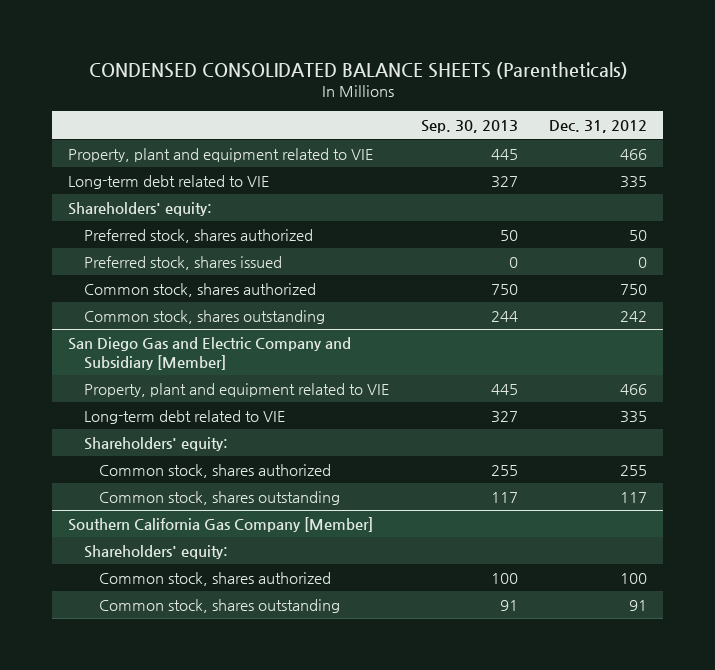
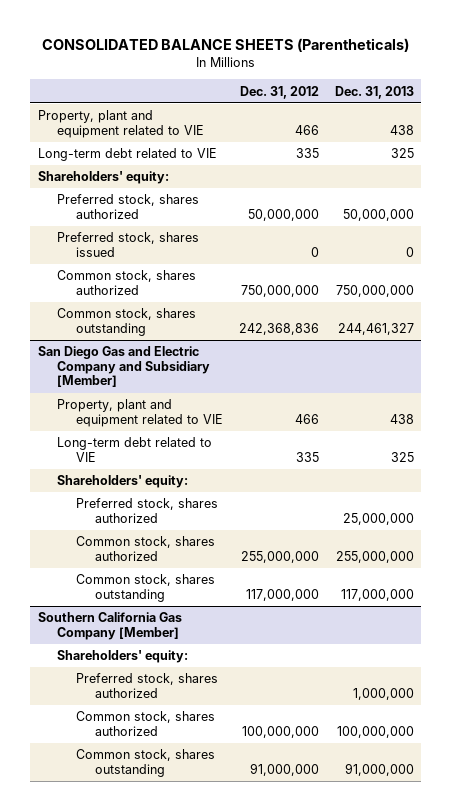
- CONDENSED CONSOLIDATED BALANCE SHEETS (Parentheticals)
+ CONSOLIDATED BALANCE SHEETS (Parentheticals)
- | Sep. 30, 2013 | Dec. 31, 2012
+ | Dec. 31, 2012 | Dec. 31, 2013
- Preferred stock, shares authorized | 50 | 50
+ Preferred stock, shares authorized | 50,000,000 | 50,000,000
- Common stock, shares authorized | 750 | 750
- Common stock, shares outstanding | 244 | 242
+ Common stock, shares authorized | 750,000,000 | 750,000,000
+ Common stock, shares outstanding | 242,368,836 | 244,461,327
@ San Diego Gas and Electric Company and Subsidiary [Member]
- Common stock, shares authorized | 255 | 255
- Common stock, shares outstanding | 117 | 117
+ Preferred stock, shares authorized | | 25,000,000
+ Common stock, shares authorized | 255,000,000 | 255,000,000
+ Common stock, shares outstanding | 117,000,000 | 117,000,000
@ Southern California Gas Company [Member]
- Common stock, shares authorized | 100 | 100
- Common stock, shares outstanding | 91 | 91
+ Preferred stock, shares authorized | | 1,000,000
+ Common stock, shares authorized | 100,000,000 | 100,000,000
+ Common stock, shares outstanding | 91,000,000 | 91,000,000

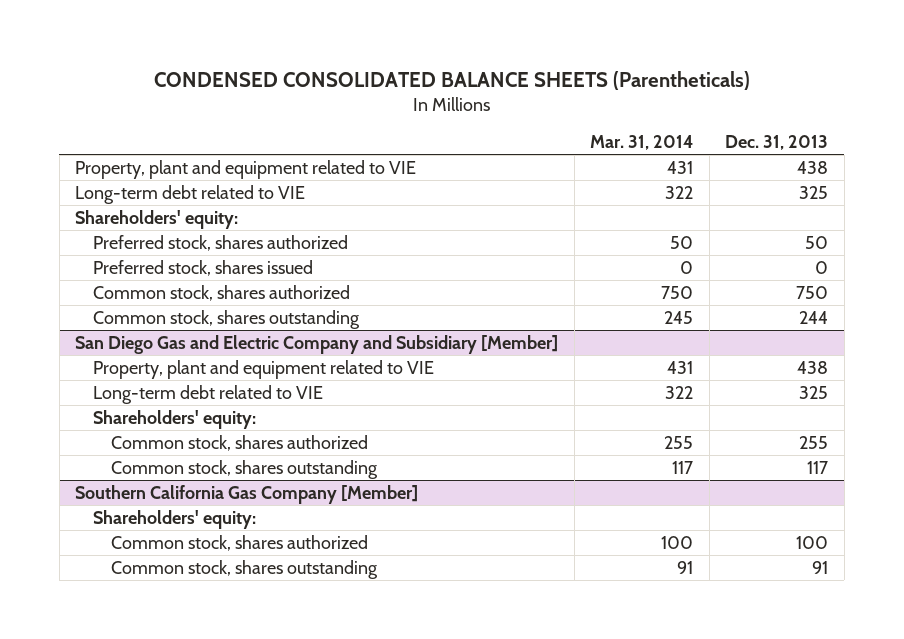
- CONSOLIDATED BALANCE SHEETS (Parentheticals)
+ CONDENSED CONSOLIDATED BALANCE SHEETS (Parentheticals)
- | Dec. 31, 2012 | Dec. 31, 2013
+ | Mar. 31, 2014 | Dec. 31, 2013
- Preferred stock, shares authorized | 50,000,000 | 50,000,000
+ Preferred stock, shares authorized | 50 | 50
- Common stock, shares authorized | 750,000,000 | 750,000,000
- Common stock, shares outstanding | 242,368,836 | 244,461,327
+ Common stock, shares authorized | 750 | 750
+ Common stock, shares outstanding | 245 | 244
@ San Diego Gas and Electric Company and Subsidiary [Member]
- Preferred stock, shares authorized | | 25,000,000
- Common stock, shares authorized | 255,000,000 | 255,000,000
- Common stock, shares outstanding | 117,000,000 | 117,000,000
+ Common stock, shares authorized | 255 | 255
+ Common stock, shares outstanding | 117 | 117
@ Southern California Gas Company [Member]
- Preferred stock, shares authorized | | 1,000,000
- Common stock, shares authorized | 100,000,000 | 100,000,000
- Common stock, shares outstanding | 91,000,000 | 91,000,000
+ Common stock, shares authorized | 100 | 100
+ Common stock, shares outstanding | 91 | 91

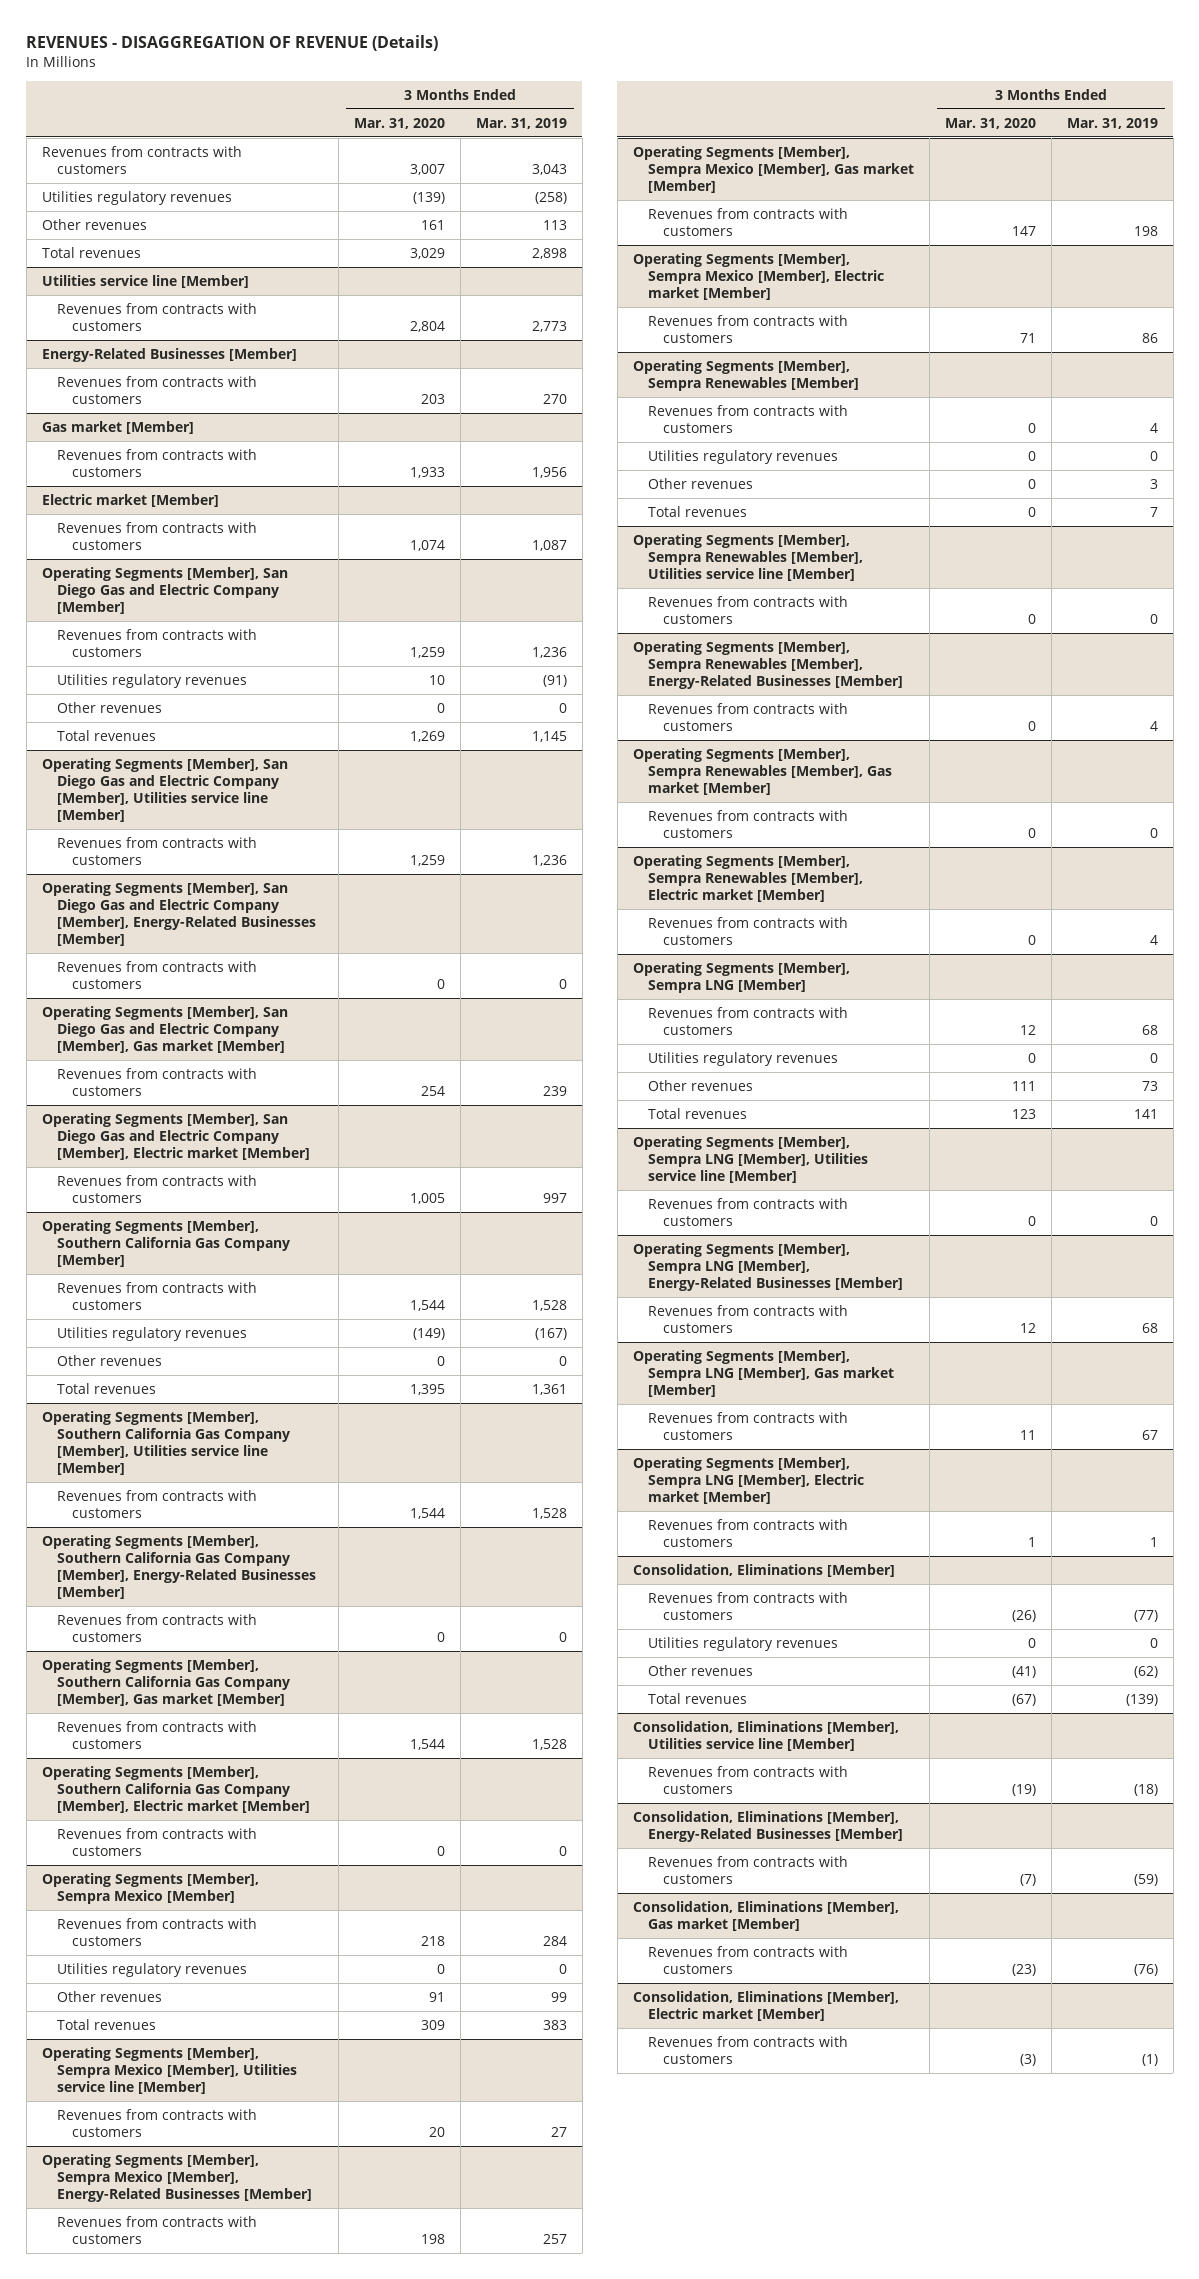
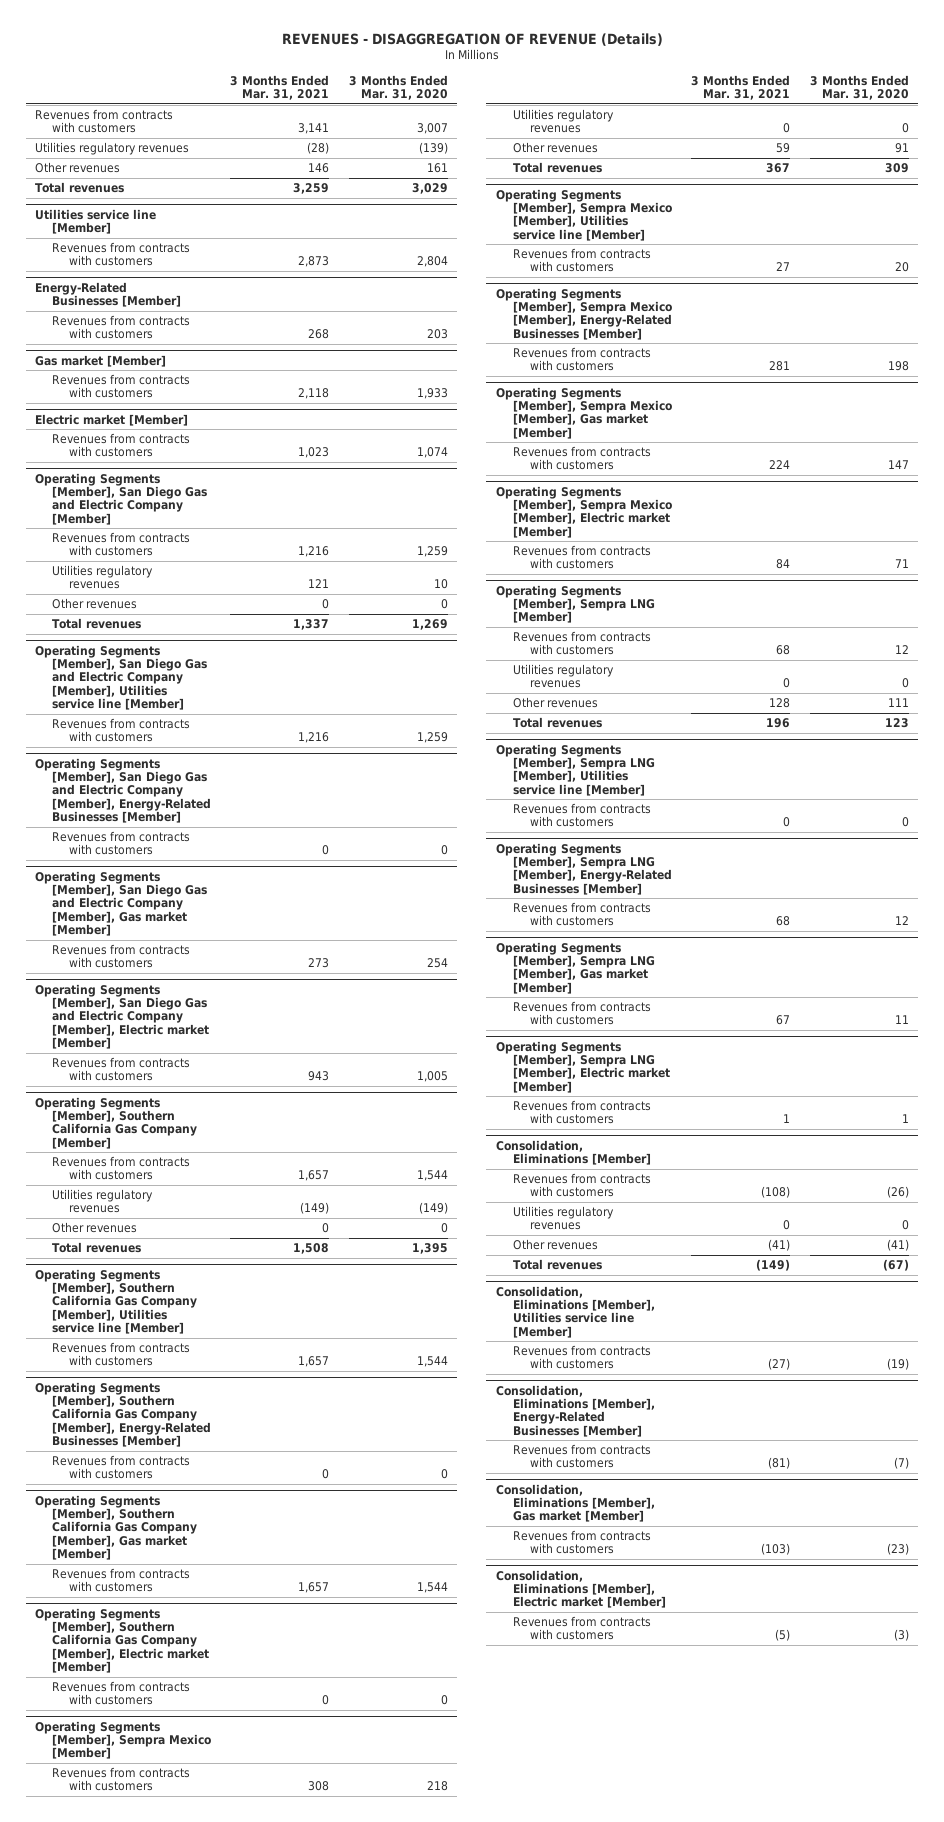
- | 3 Months Ended Mar. 31, 2020 | 3 Months Ended Mar. 31, 2019
+ | 3 Months Ended Mar. 31, 2021 | 3 Months Ended Mar. 31, 2020
- Operating Segments [Member], Sempra Renewables [Member]
- Revenues from contracts with customers | 0 | 4
- Utilities regulatory revenues | 0 | 0
- Other revenues | 0 | 3
- Total revenues | 0 | 7
- Operating Segments [Member], Sempra Renewables [Member], Utilities service line [Member]
- Revenues from contracts with customers | 0 | 0
- Operating Segments [Member], Sempra Renewables [Member], Energy-Related Businesses [Member]
- Revenues from contracts with customers | 0 | 4
- Operating Segments [Member], Sempra Renewables [Member], Gas market [Member]
- Revenues from contracts with customers | 0 | 0
- Operating Segments [Member], Sempra Renewables [Member], Electric market [Member]
- Revenues from contracts with customers | 0 | 4

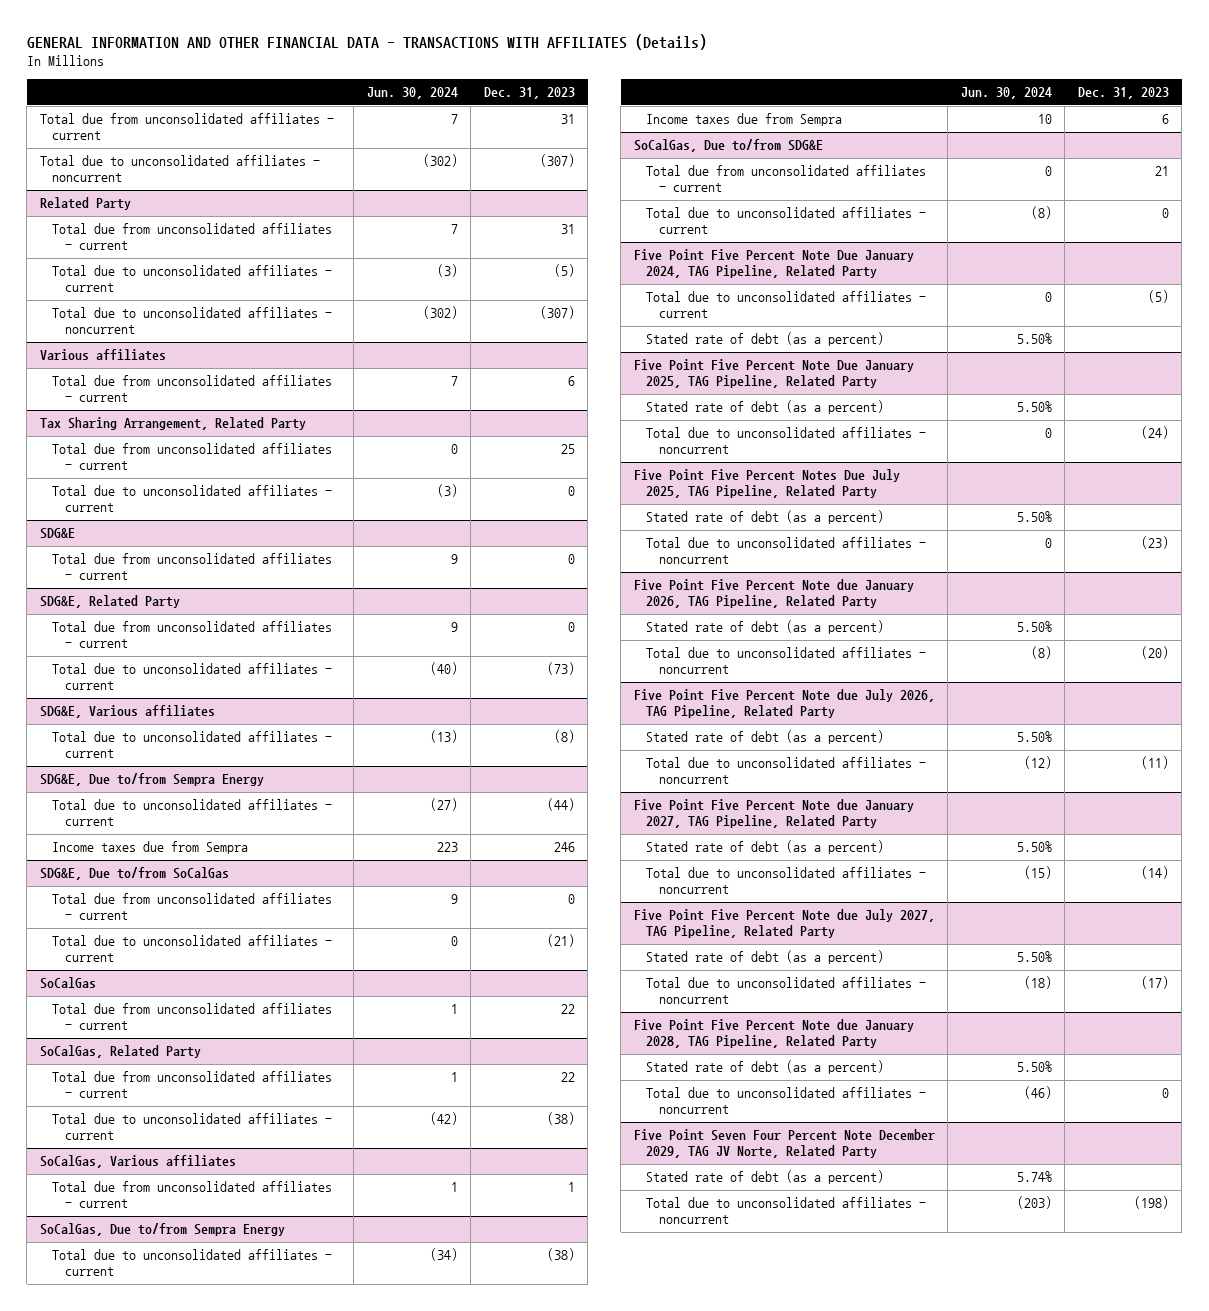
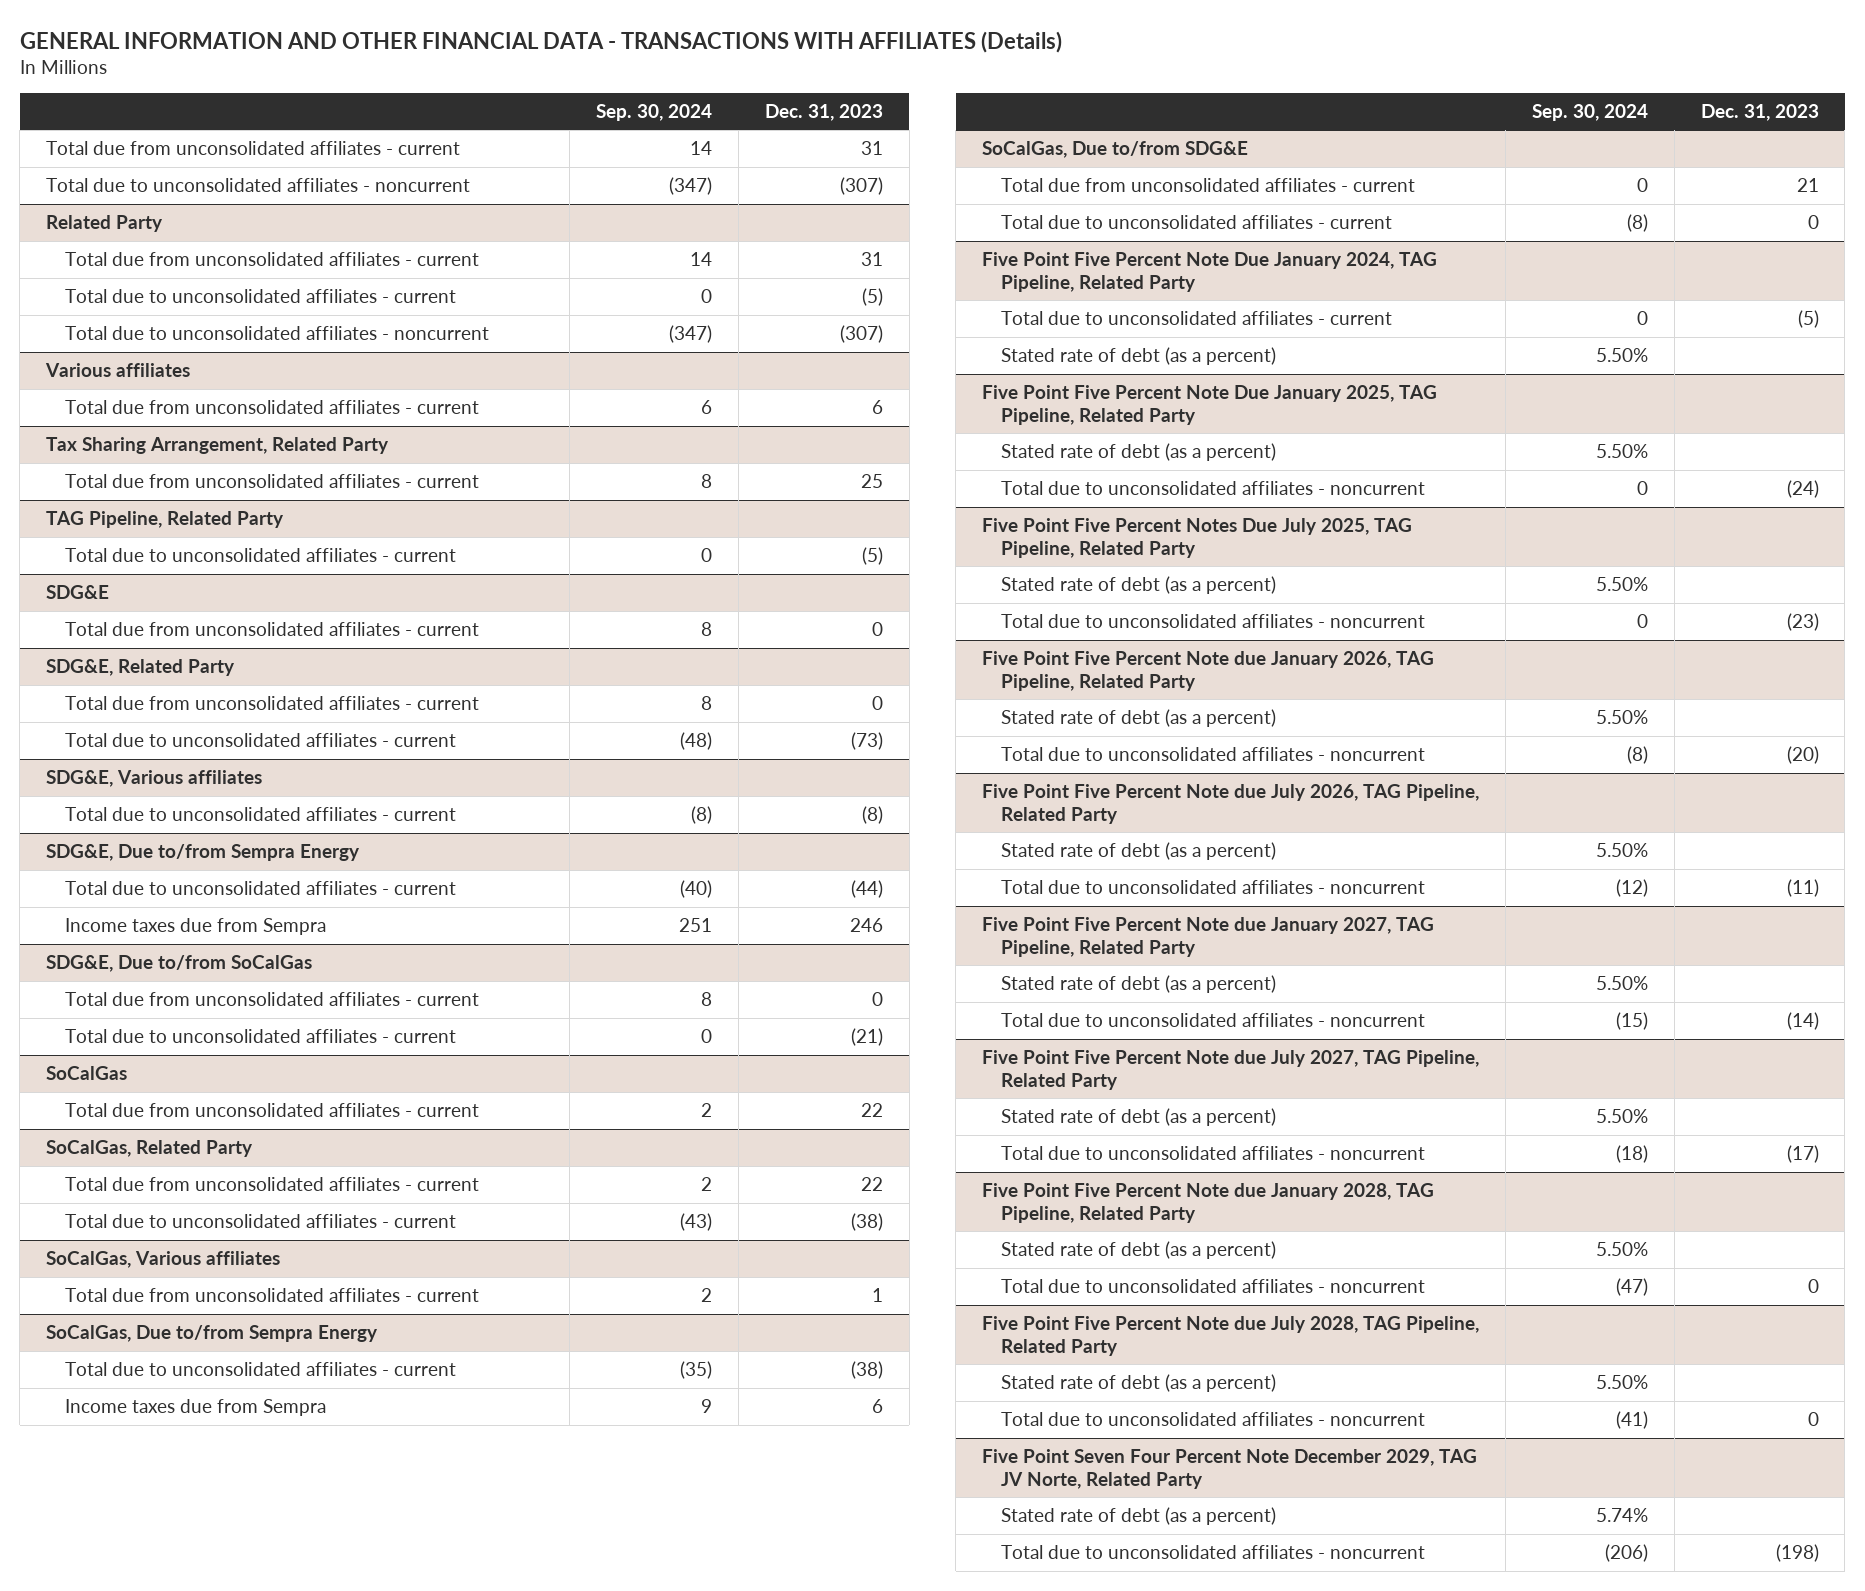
- | Jun. 30, 2024 | Dec. 31, 2023
+ | Sep. 30, 2024 | Dec. 31, 2023
@ Tax Sharing Arrangement, Related Party
- Total due to unconsolidated affiliates - current | (3) | 0
+ TAG Pipeline, Related Party
+ Total due to unconsolidated affiliates - current | 0 | (5)
+ Five Point Five Percent Note due July 2028, TAG Pipeline, Related Party
+ Stated rate of debt (as a percent) | 5.50% |
+ Total due to unconsolidated affiliates - noncurrent | (41) | 0

